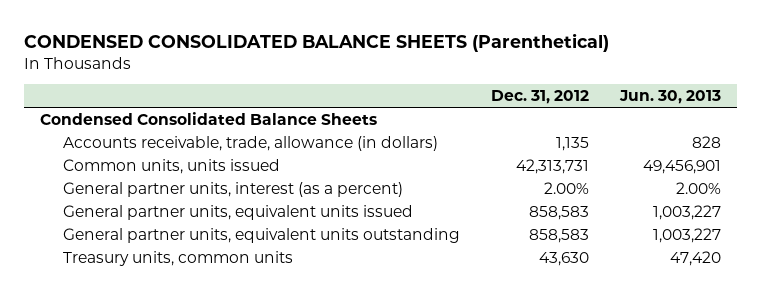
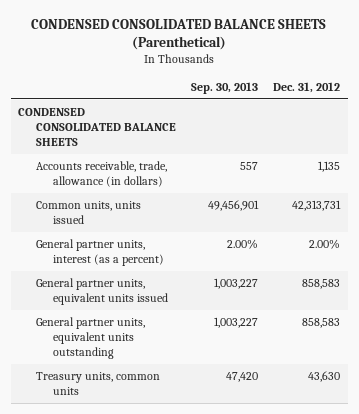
- | Dec. 31, 2012 | Jun. 30, 2013
+ | Sep. 30, 2013 | Dec. 31, 2012
- Condensed Consolidated Balance Sheets
+ CONDENSED CONSOLIDATED BALANCE SHEETS

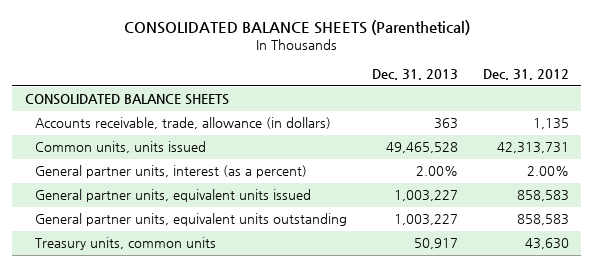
- CONDENSED CONSOLIDATED BALANCE SHEETS (Parenthetical)
+ CONSOLIDATED BALANCE SHEETS (Parenthetical)
- | Sep. 30, 2013 | Dec. 31, 2012
+ | Dec. 31, 2013 | Dec. 31, 2012
- CONDENSED CONSOLIDATED BALANCE SHEETS
+ CONSOLIDATED BALANCE SHEETS

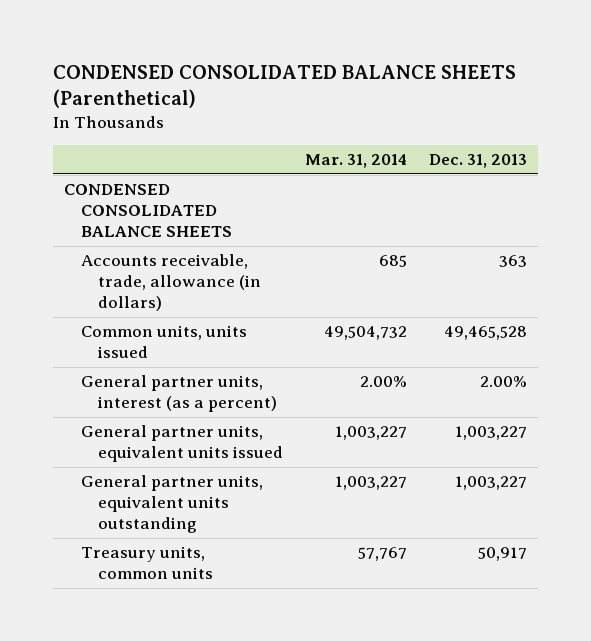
- CONSOLIDATED BALANCE SHEETS (Parenthetical)
+ CONDENSED CONSOLIDATED BALANCE SHEETS (Parenthetical)
- | Dec. 31, 2013 | Dec. 31, 2012
+ | Mar. 31, 2014 | Dec. 31, 2013
- CONSOLIDATED BALANCE SHEETS
+ CONDENSED CONSOLIDATED BALANCE SHEETS

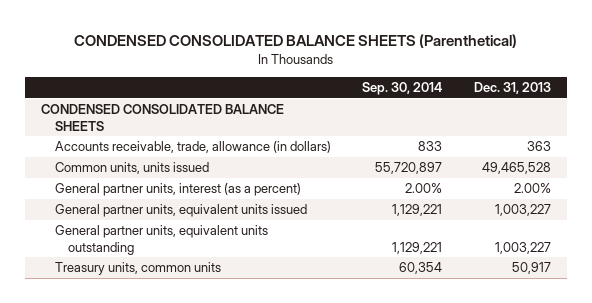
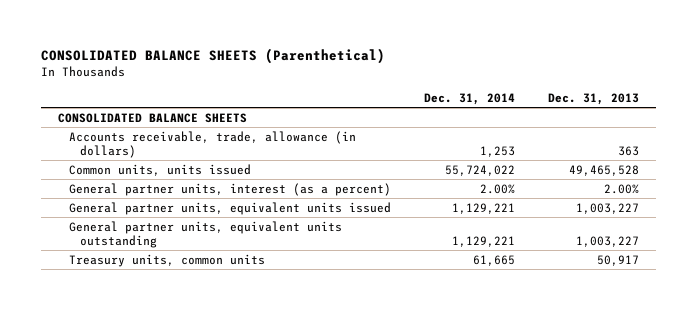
- CONDENSED CONSOLIDATED BALANCE SHEETS (Parenthetical)
+ CONSOLIDATED BALANCE SHEETS (Parenthetical)
- | Sep. 30, 2014 | Dec. 31, 2013
+ | Dec. 31, 2014 | Dec. 31, 2013
- CONDENSED CONSOLIDATED BALANCE SHEETS
+ CONSOLIDATED BALANCE SHEETS

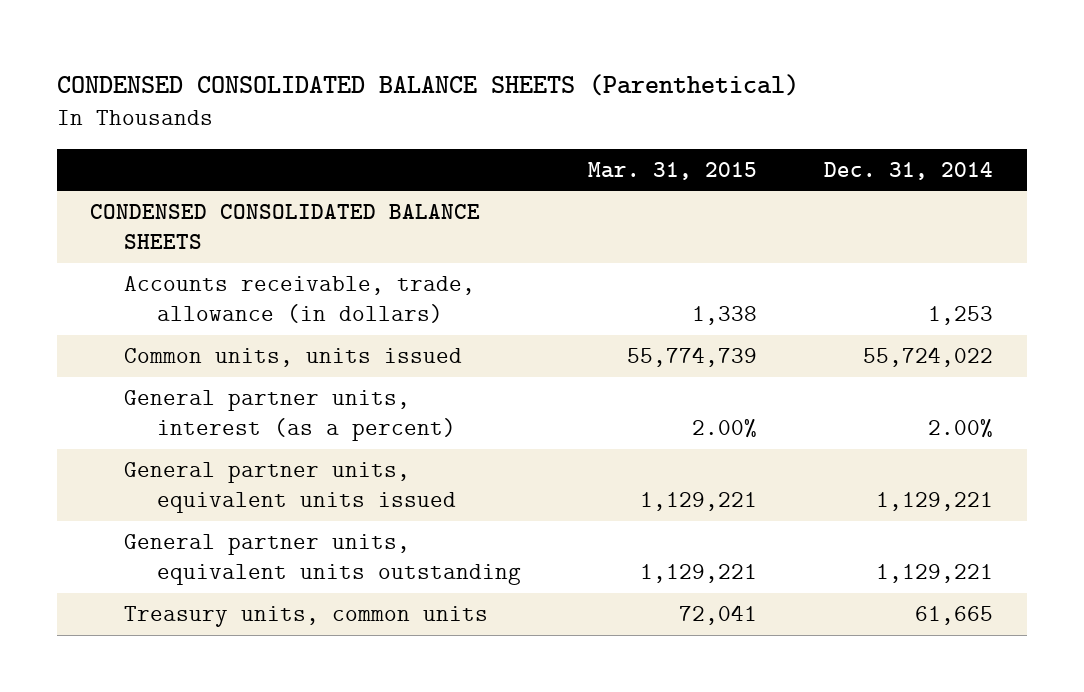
- CONSOLIDATED BALANCE SHEETS (Parenthetical)
+ CONDENSED CONSOLIDATED BALANCE SHEETS (Parenthetical)
- | Dec. 31, 2014 | Dec. 31, 2013
+ | Mar. 31, 2015 | Dec. 31, 2014
- CONSOLIDATED BALANCE SHEETS
+ CONDENSED CONSOLIDATED BALANCE SHEETS

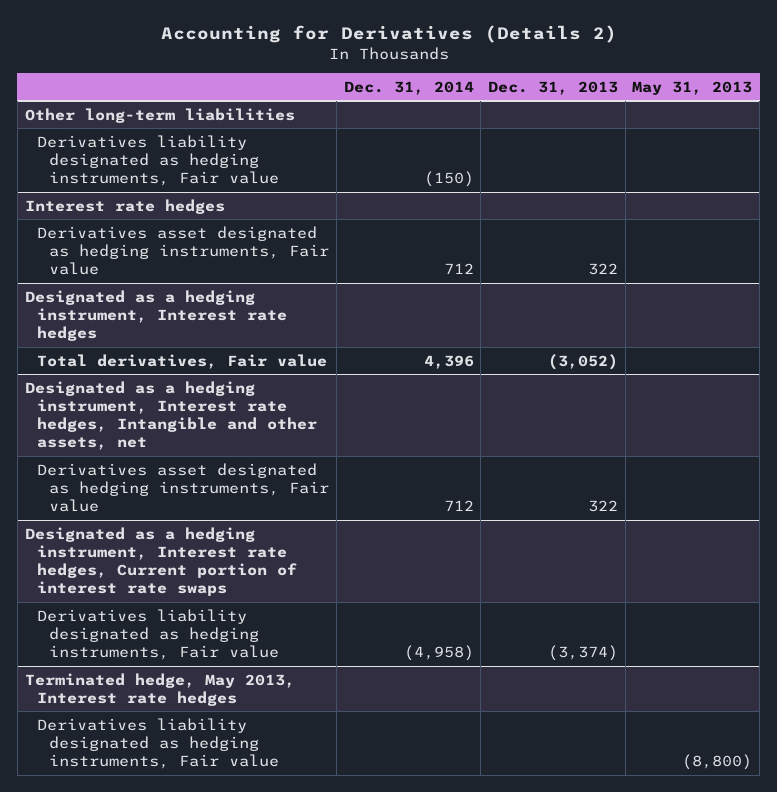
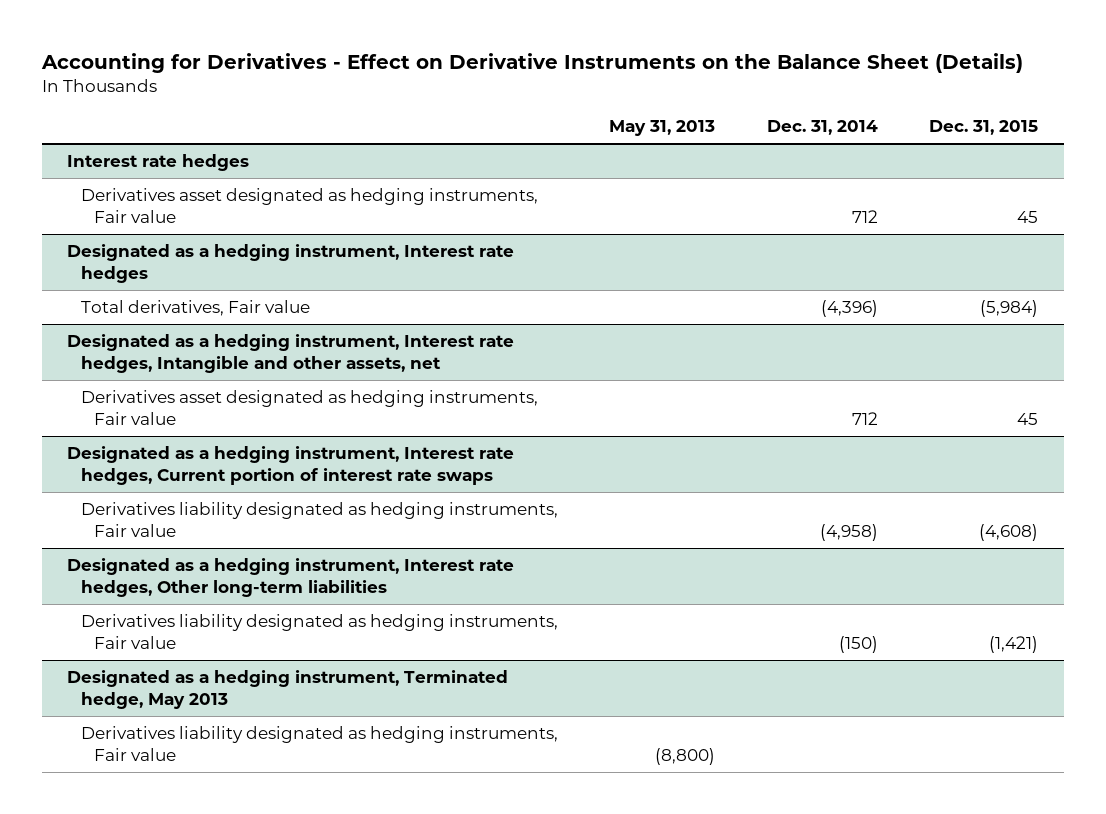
- Accounting for Derivatives (Details 2)
+ Accounting for Derivatives - Effect on Derivative Instruments on the Balance Sheet (Details)
- | Dec. 31, 2014 | Dec. 31, 2013 | May 31, 2013
+ | May 31, 2013 | Dec. 31, 2014 | Dec. 31, 2015
- Other long-term liabilities
- Derivatives liability designated as hedging instruments, Fair value | (150) | |
@ Designated as a hedging instrument, Interest rate hedges
- Total derivatives, Fair value | 4,396 | (3,052) |
+ Total derivatives, Fair value | | (4,396) | (5,984)
- Terminated hedge, May 2013, Interest rate hedges
+ Designated as a hedging instrument, Interest rate hedges, Other long-term liabilities
+ Derivatives liability designated as hedging instruments, Fair value | | (150) | (1,421)
+ Designated as a hedging instrument, Terminated hedge, May 2013

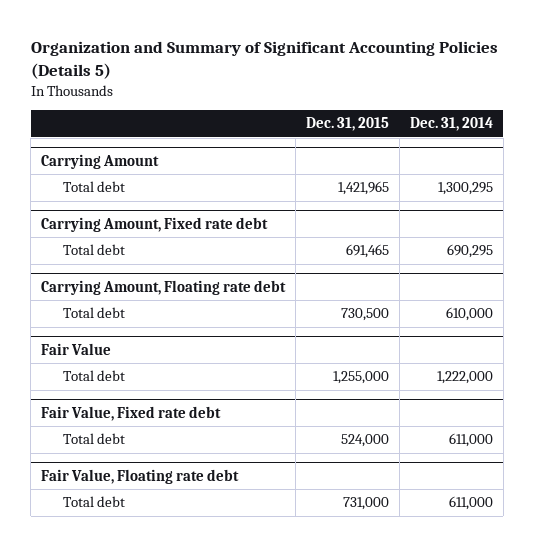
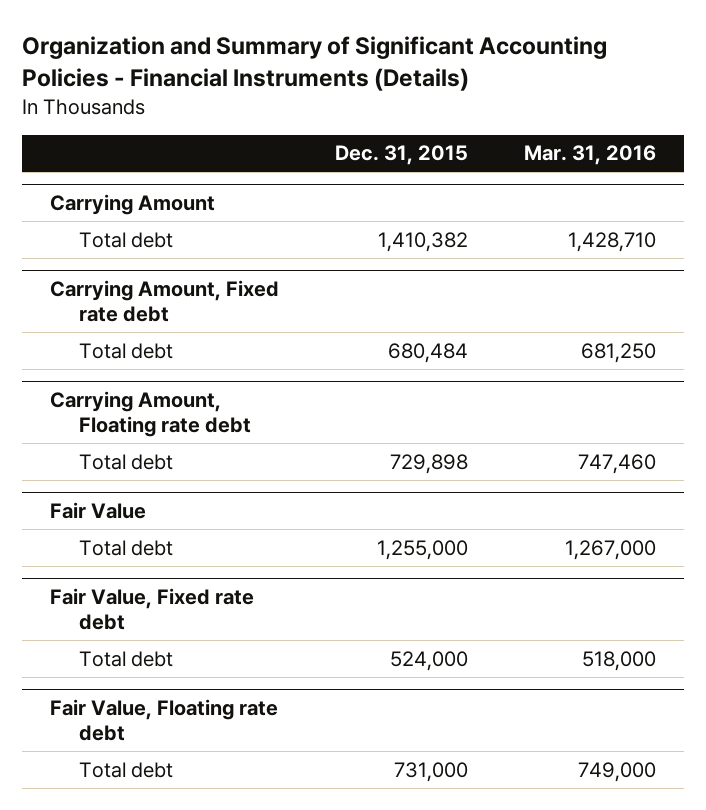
- Organization and Summary of Significant Accounting Policies (Details 5)
+ Organization and Summary of Significant Accounting Policies - Financial Instruments (Details)
- | Dec. 31, 2015 | Dec. 31, 2014
+ | Dec. 31, 2015 | Mar. 31, 2016
@ Carrying Amount
- Total debt | 1,421,965 | 1,300,295
+ Total debt | 1,410,382 | 1,428,710
@ Carrying Amount, Fixed rate debt
- Total debt | 691,465 | 690,295
+ Total debt | 680,484 | 681,250
@ Carrying Amount, Floating rate debt
- Total debt | 730,500 | 610,000
+ Total debt | 729,898 | 747,460

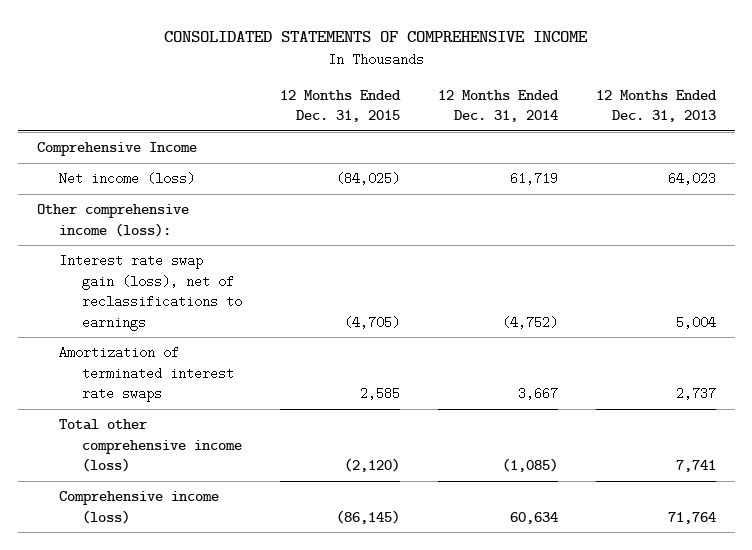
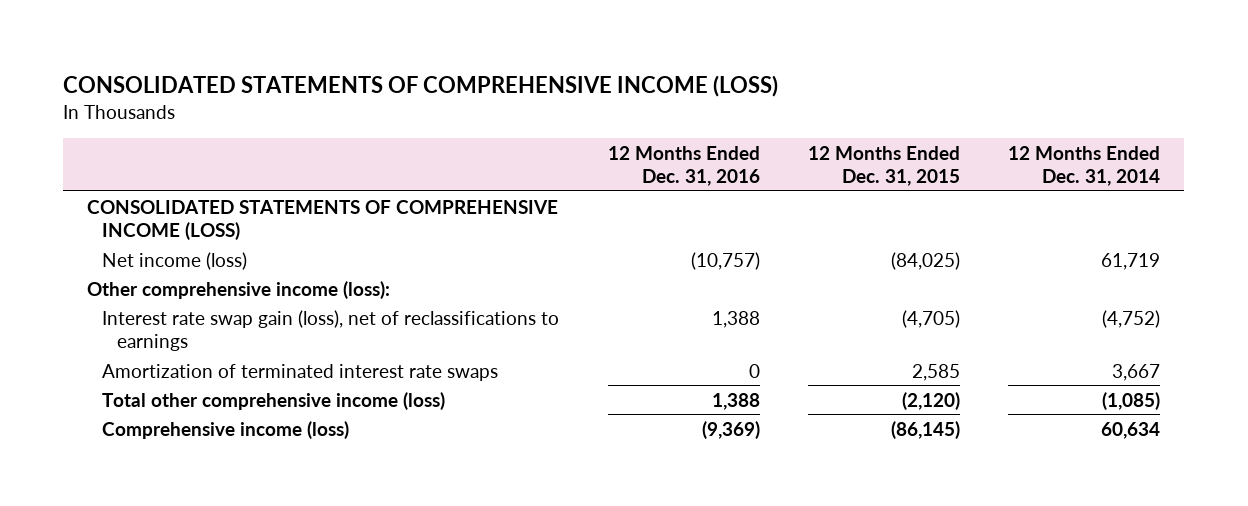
- CONSOLIDATED STATEMENTS OF COMPREHENSIVE INCOME
+ CONSOLIDATED STATEMENTS OF COMPREHENSIVE INCOME (LOSS)
- | 12 Months Ended Dec. 31, 2015 | 12 Months Ended Dec. 31, 2014 | 12 Months Ended Dec. 31, 2013
+ | 12 Months Ended Dec. 31, 2016 | 12 Months Ended Dec. 31, 2015 | 12 Months Ended Dec. 31, 2014
- Comprehensive Income
+ CONSOLIDATED STATEMENTS OF COMPREHENSIVE INCOME (LOSS)

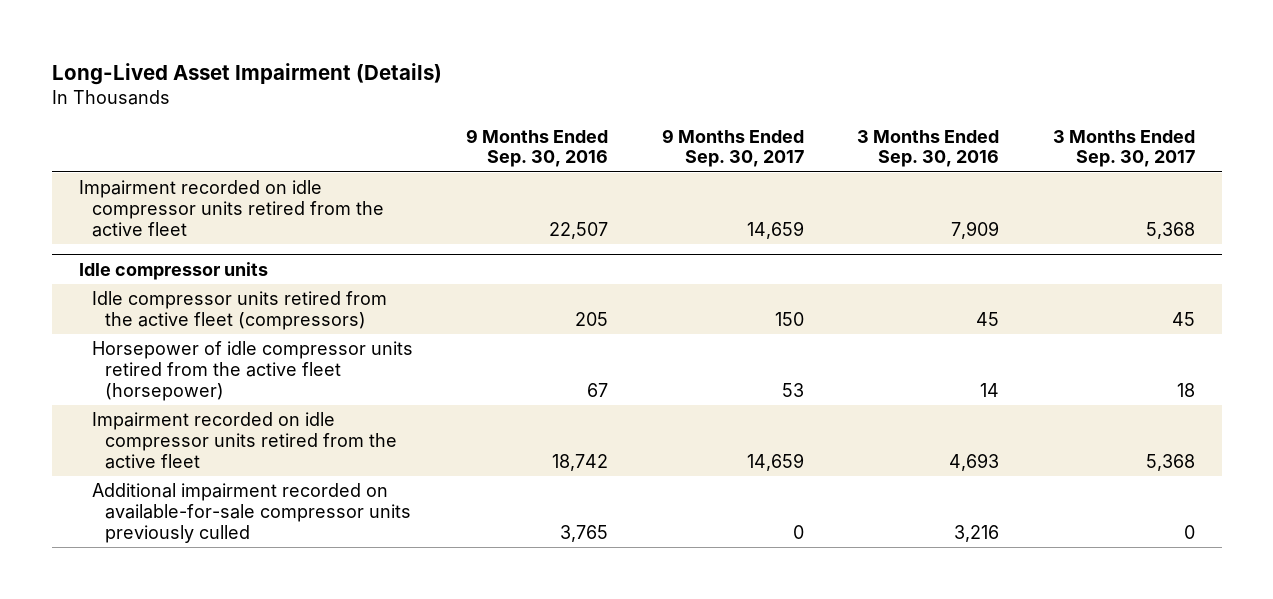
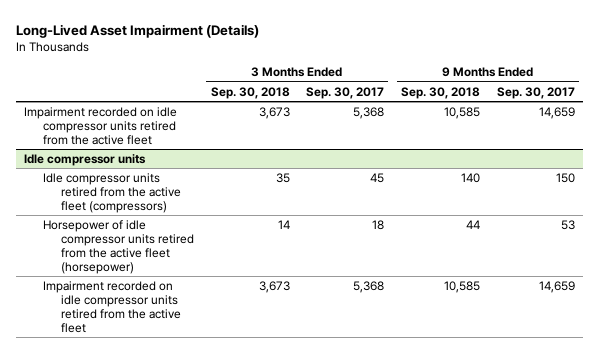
- | 9 Months Ended Sep. 30, 2016 | 9 Months Ended Sep. 30, 2017 | 3 Months Ended Sep. 30, 2016 | 3 Months Ended Sep. 30, 2017
+ | 3 Months Ended Sep. 30, 2018 | 3 Months Ended Sep. 30, 2017 | 9 Months Ended Sep. 30, 2018 | 9 Months Ended Sep. 30, 2017
@ Idle compressor units
- Additional impairment recorded on available-for-sale compressor units previously culled | 3,765 | 0 | 3,216 | 0

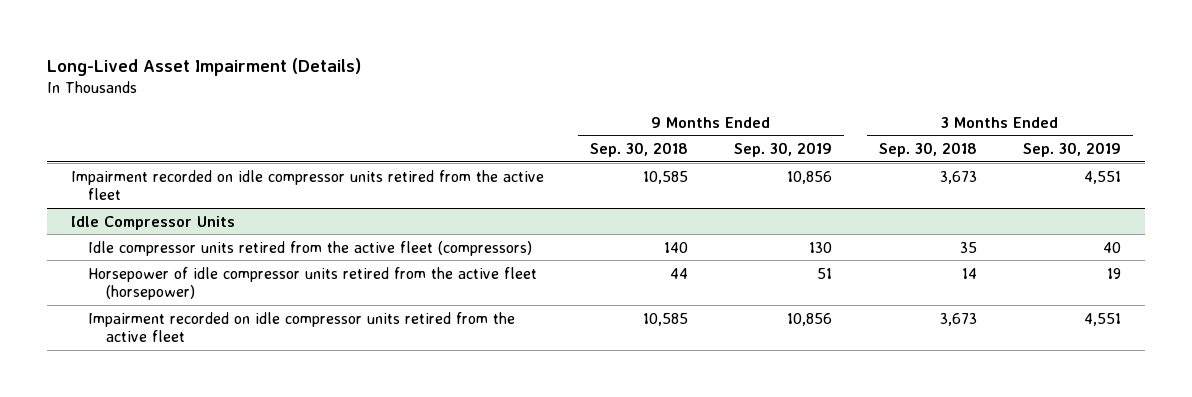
- | 3 Months Ended Sep. 30, 2018 | 3 Months Ended Sep. 30, 2017 | 9 Months Ended Sep. 30, 2018 | 9 Months Ended Sep. 30, 2017
+ | 9 Months Ended Sep. 30, 2018 | 9 Months Ended Sep. 30, 2019 | 3 Months Ended Sep. 30, 2018 | 3 Months Ended Sep. 30, 2019
- Idle compressor units
+ Idle Compressor Units

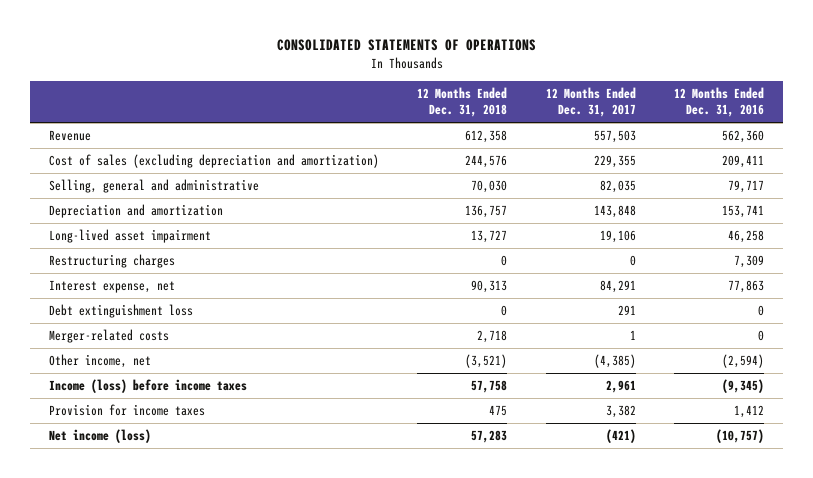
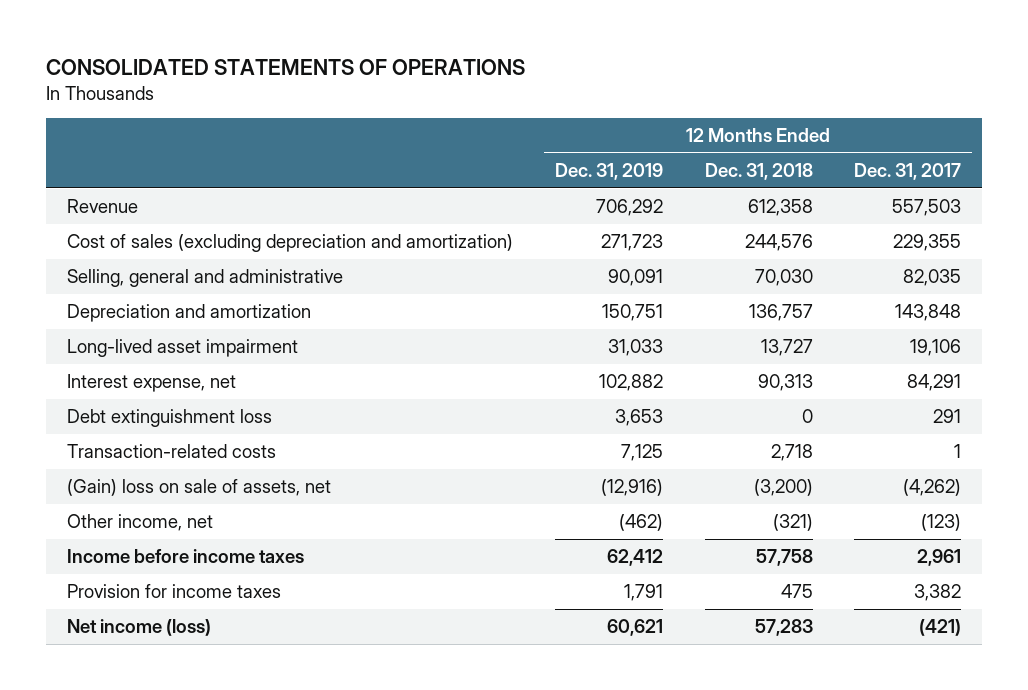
- | 12 Months Ended Dec. 31, 2018 | 12 Months Ended Dec. 31, 2017 | 12 Months Ended Dec. 31, 2016
+ | 12 Months Ended Dec. 31, 2019 | 12 Months Ended Dec. 31, 2018 | 12 Months Ended Dec. 31, 2017
- Restructuring charges | 0 | 0 | 7,309
- Merger-related costs | 2,718 | 1 | 0
- Other income, net | (3,521) | (4,385) | (2,594)
- Income (loss) before income taxes | 57,758 | 2,961 | (9,345)
+ Transaction-related costs | 7,125 | 2,718 | 1
+ (Gain) loss on sale of assets, net | (12,916) | (3,200) | (4,262)
+ Other income, net | (462) | (321) | (123)
+ Income before income taxes | 62,412 | 57,758 | 2,961

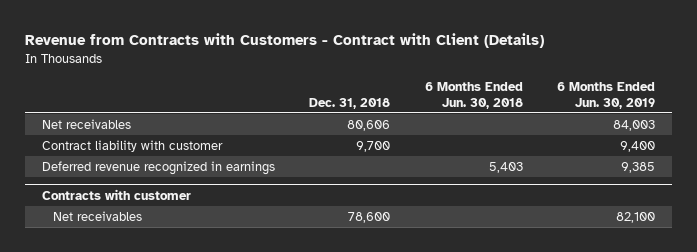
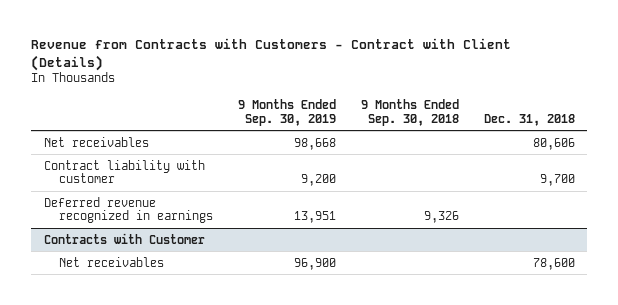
- | Dec. 31, 2018 | 6 Months Ended Jun. 30, 2018 | 6 Months Ended Jun. 30, 2019
+ | 9 Months Ended Sep. 30, 2019 | 9 Months Ended Sep. 30, 2018 | Dec. 31, 2018
- Contracts with customer
+ Contracts with Customer

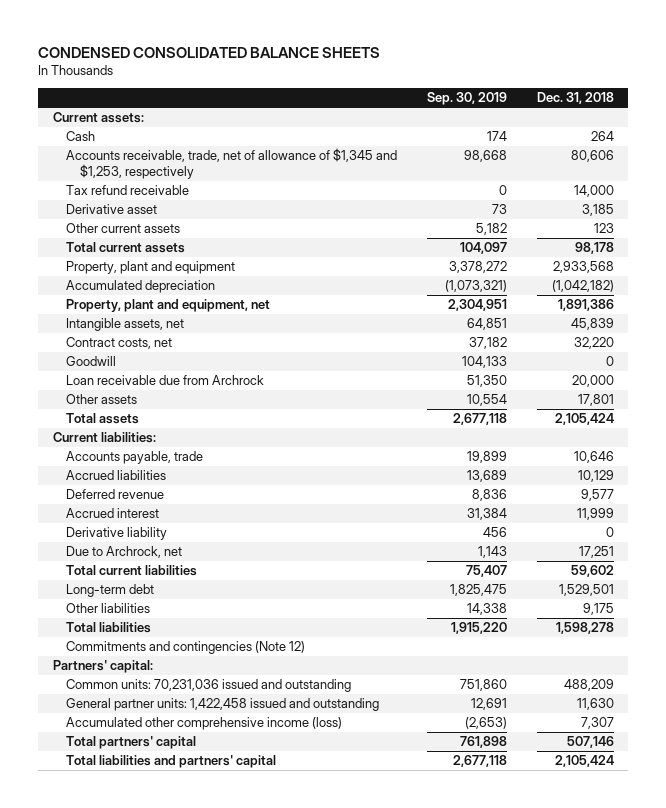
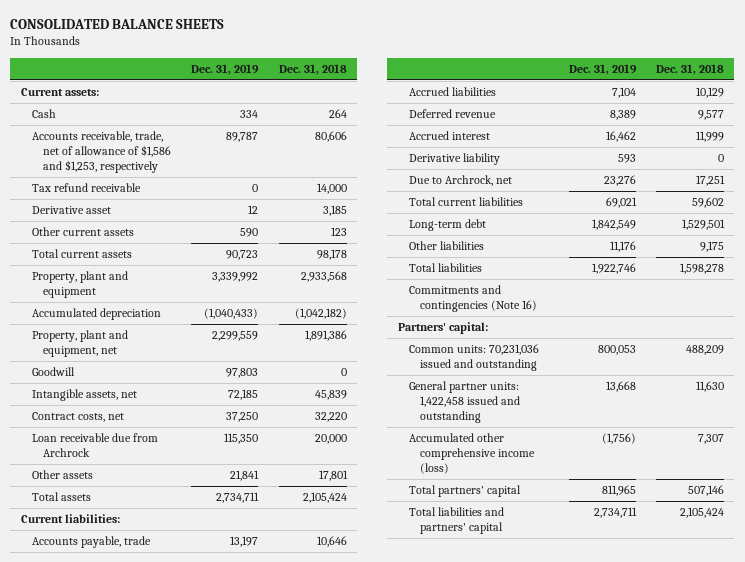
- CONDENSED CONSOLIDATED BALANCE SHEETS
+ CONSOLIDATED BALANCE SHEETS
- | Sep. 30, 2019 | Dec. 31, 2018
+ | Dec. 31, 2019 | Dec. 31, 2018
- Accounts receivable, trade, net of allowance of $1,345 and $1,253, respectively | 98,668 | 80,606
+ Accounts receivable, trade, net of allowance of $1,586 and $1,253, respectively | 89,787 | 80,606
moved up: Goodwill | 97,803 | 0
- Commitments and contingencies (Note 12)
+ Commitments and contingencies (Note 16)

